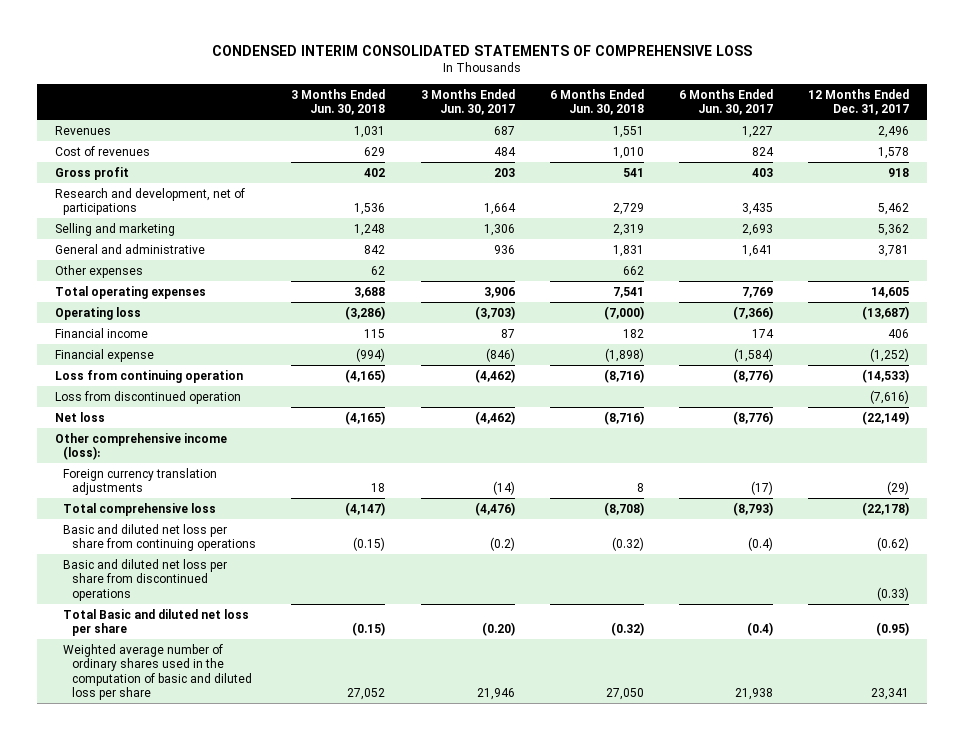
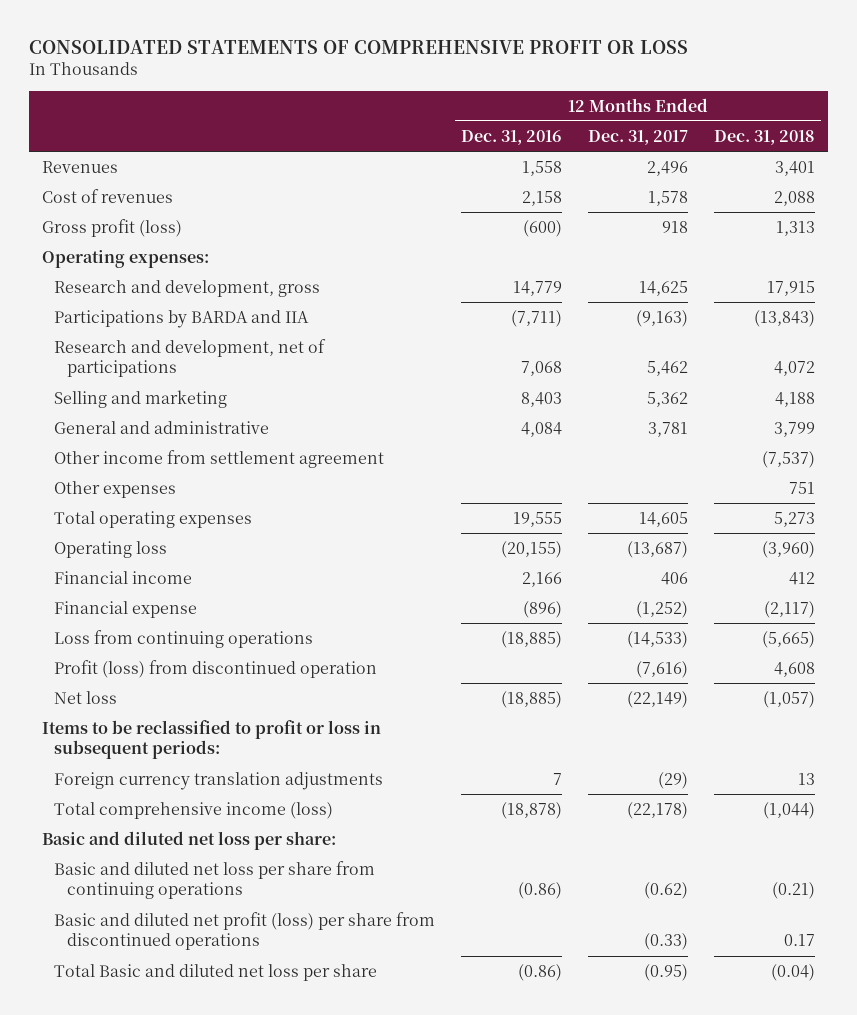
- CONDENSED INTERIM CONSOLIDATED STATEMENTS OF COMPREHENSIVE LOSS
+ CONSOLIDATED STATEMENTS OF COMPREHENSIVE PROFIT OR LOSS
- | 3 Months Ended Jun. 30, 2018 | 3 Months Ended Jun. 30, 2017 | 6 Months Ended Jun. 30, 2018 | 6 Months Ended Jun. 30, 2017 | 12 Months Ended Dec. 31, 2017
+ | 12 Months Ended Dec. 31, 2016 | 12 Months Ended Dec. 31, 2017 | 12 Months Ended Dec. 31, 2018
- Gross profit | 402 | 203 | 541 | 403 | 918
+ Gross profit (loss) | (600) | 918 | 1,313
+ Operating expenses:
+ Research and development, gross | 14,779 | 14,625 | 17,915
+ Participations by BARDA and IIA | (7,711) | (9,163) | (13,843)
+ Other income from settlement agreement | | | (7,537)
- Loss from continuing operation | (4,165) | (4,462) | (8,716) | (8,776) | (14,533)
- Loss from discontinued operation | | | | | (7,616)
+ Loss from continuing operations | (18,885) | (14,533) | (5,665)
+ Profit (loss) from discontinued operation | | (7,616) | 4,608
- Other comprehensive income (loss):
+ Items to be reclassified to profit or loss in subsequent periods:
- Total comprehensive loss | (4,147) | (4,476) | (8,708) | (8,793) | (22,178)
+ Total comprehensive income (loss) | (18,878) | (22,178) | (1,044)
+ Basic and diluted net loss per share:
- Basic and diluted net loss per share from discontinued operations | | | | | (0.33)
+ Basic and diluted net profit (loss) per share from discontinued operations | | (0.33) | 0.17
- Weighted average number of ordinary shares used in the computation of basic and diluted loss per share | 27,052 | 21,946 | 27,050 | 21,938 | 23,341

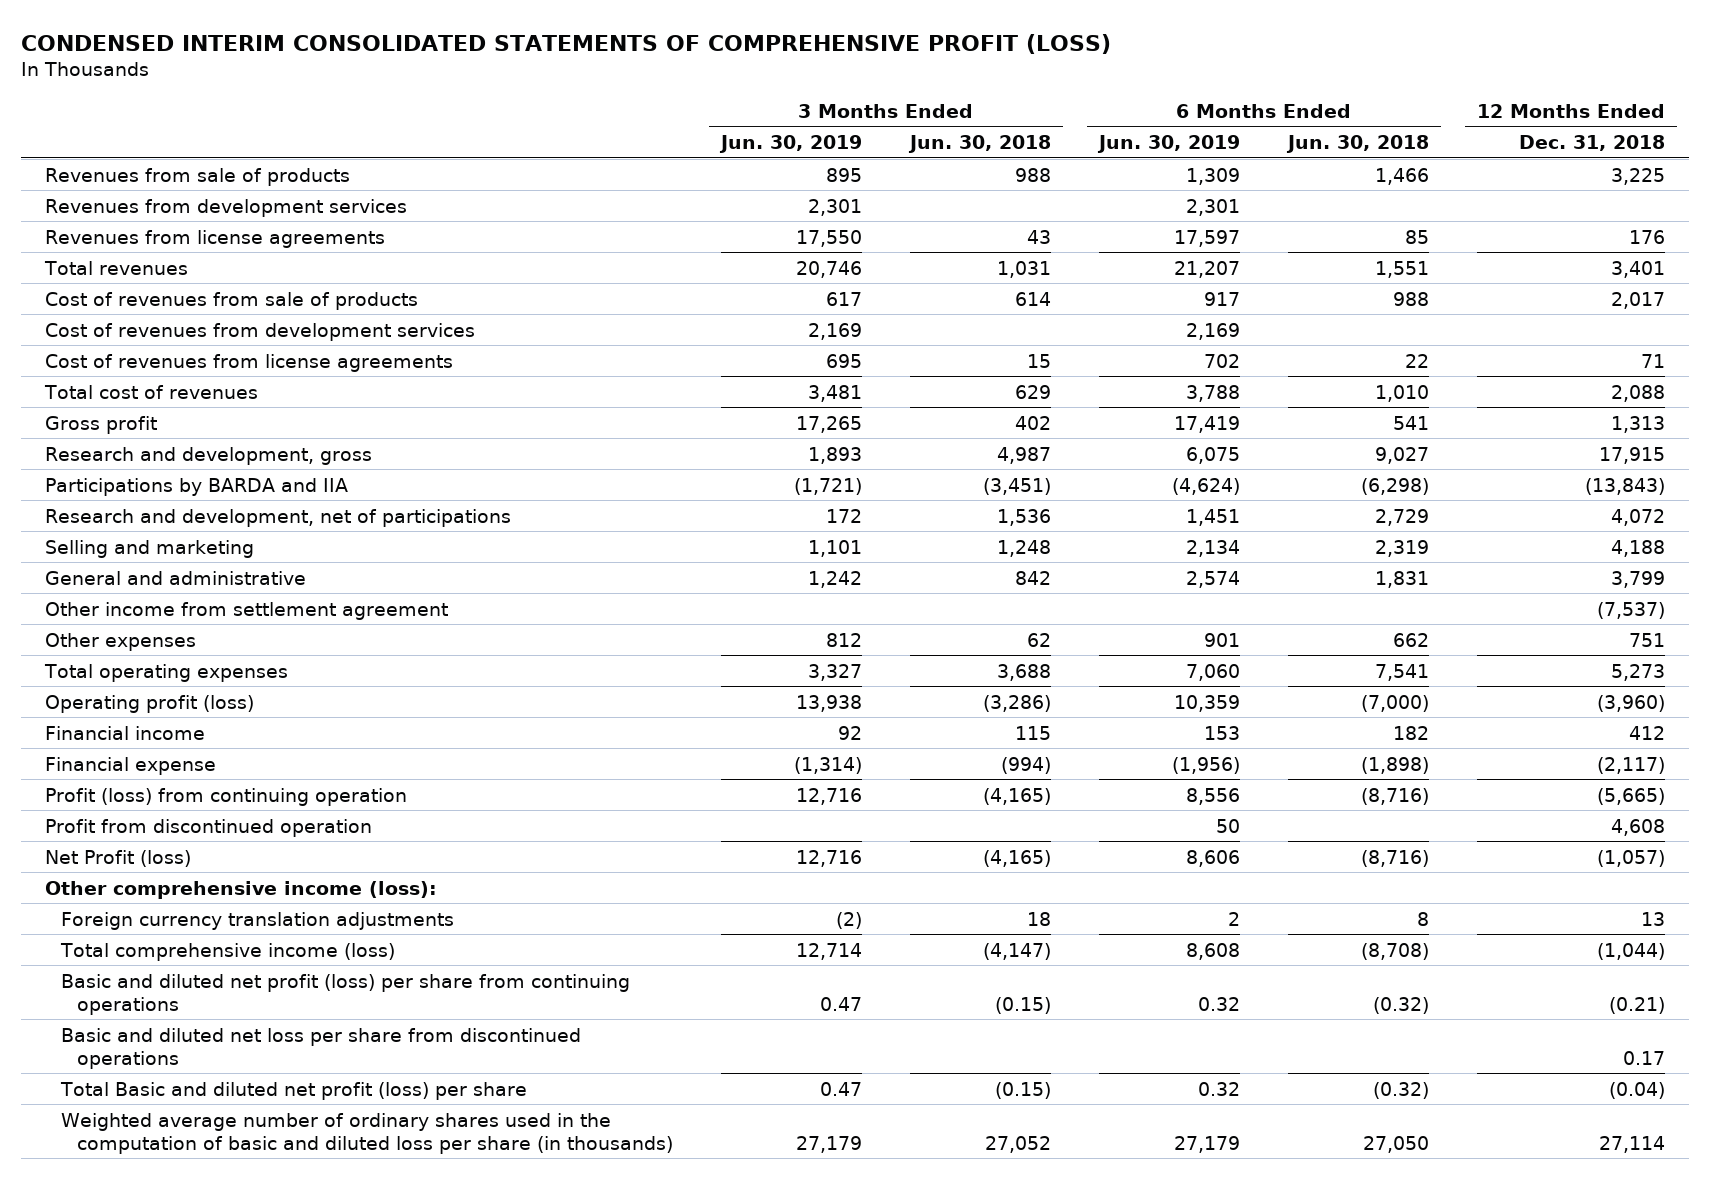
- CONSOLIDATED STATEMENTS OF COMPREHENSIVE PROFIT OR LOSS
+ CONDENSED INTERIM CONSOLIDATED STATEMENTS OF COMPREHENSIVE PROFIT (LOSS)
- | 12 Months Ended Dec. 31, 2016 | 12 Months Ended Dec. 31, 2017 | 12 Months Ended Dec. 31, 2018
+ | 3 Months Ended Jun. 30, 2019 | 3 Months Ended Jun. 30, 2018 | 6 Months Ended Jun. 30, 2019 | 6 Months Ended Jun. 30, 2018 | 12 Months Ended Dec. 31, 2018
- Revenues | 1,558 | 2,496 | 3,401
- Cost of revenues | 2,158 | 1,578 | 2,088
- Gross profit (loss) | (600) | 918 | 1,313
- Operating expenses:
+ Revenues from sale of products | 895 | 988 | 1,309 | 1,466 | 3,225
+ Revenues from development services | 2,301 | | 2,301 | |
+ Revenues from license agreements | 17,550 | 43 | 17,597 | 85 | 176
+ Total revenues | 20,746 | 1,031 | 21,207 | 1,551 | 3,401
+ Cost of revenues from sale of products | 617 | 614 | 917 | 988 | 2,017
+ Cost of revenues from development services | 2,169 | | 2,169 | |
+ Cost of revenues from license agreements | 695 | 15 | 702 | 22 | 71
+ Total cost of revenues | 3,481 | 629 | 3,788 | 1,010 | 2,088
+ Gross profit | 17,265 | 402 | 17,419 | 541 | 1,313
- Operating loss | (20,155) | (13,687) | (3,960)
+ Operating profit (loss) | 13,938 | (3,286) | 10,359 | (7,000) | (3,960)
- Loss from continuing operations | (18,885) | (14,533) | (5,665)
- Profit (loss) from discontinued operation | | (7,616) | 4,608
- Net loss | (18,885) | (22,149) | (1,057)
- Items to be reclassified to profit or loss in subsequent periods:
+ Profit (loss) from continuing operation | 12,716 | (4,165) | 8,556 | (8,716) | (5,665)
+ Profit from discontinued operation | | | 50 | | 4,608
+ Net Profit (loss) | 12,716 | (4,165) | 8,606 | (8,716) | (1,057)
+ Other comprehensive income (loss):
- Basic and diluted net loss per share:
- Basic and diluted net loss per share from continuing operations | (0.86) | (0.62) | (0.21)
- Basic and diluted net profit (loss) per share from discontinued operations | | (0.33) | 0.17
- Total Basic and diluted net loss per share | (0.86) | (0.95) | (0.04)
+ Basic and diluted net profit (loss) per share from continuing operations | 0.47 | (0.15) | 0.32 | (0.32) | (0.21)
+ Basic and diluted net loss per share from discontinued operations | | | | | 0.17
+ Total Basic and diluted net profit (loss) per share | 0.47 | (0.15) | 0.32 | (0.32) | (0.04)
+ Weighted average number of ordinary shares used in the computation of basic and diluted loss per share (in thousands) | 27,179 | 27,052 | 27,179 | 27,050 | 27,114

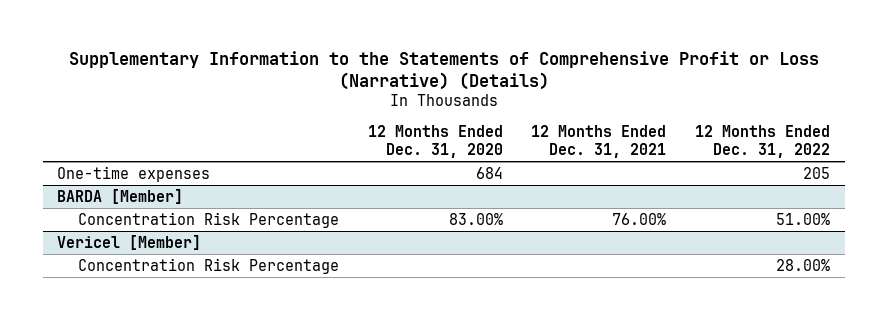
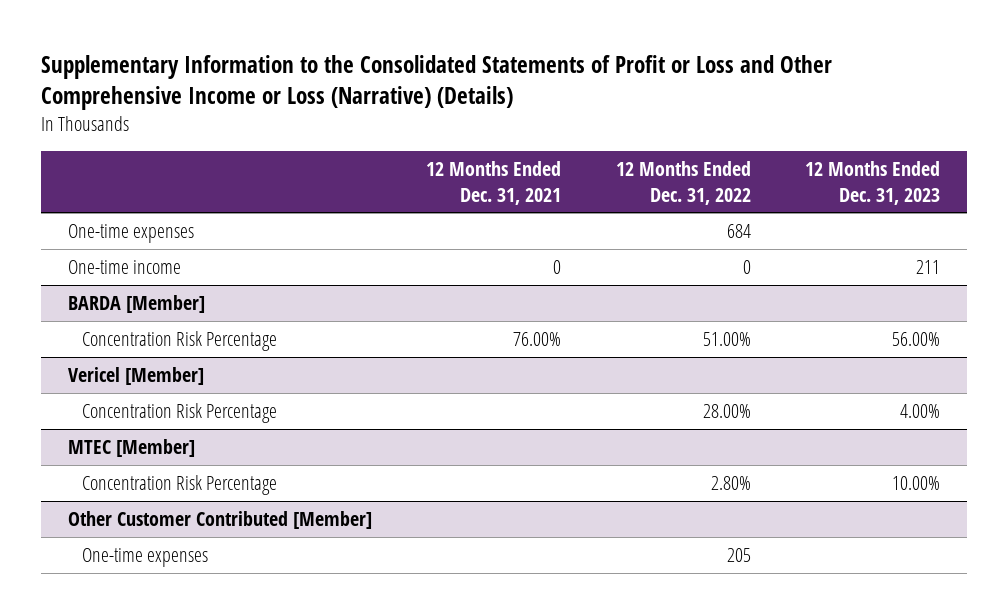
- Supplementary Information to the Statements of Comprehensive Profit or Loss (Narrative) (Details)
+ Supplementary Information to the Consolidated Statements of Profit or Loss and Other Comprehensive Income or Loss (Narrative) (Details)
- | 12 Months Ended Dec. 31, 2020 | 12 Months Ended Dec. 31, 2021 | 12 Months Ended Dec. 31, 2022
+ | 12 Months Ended Dec. 31, 2021 | 12 Months Ended Dec. 31, 2022 | 12 Months Ended Dec. 31, 2023
- One-time expenses | 684 | | 205
+ One-time expenses | | 684 |
+ One-time income | 0 | 0 | 211
+ MTEC [Member]
+ Concentration Risk Percentage | | 2.80% | 10.00%
+ Other Customer Contributed [Member]
+ One-time expenses | | 205 |

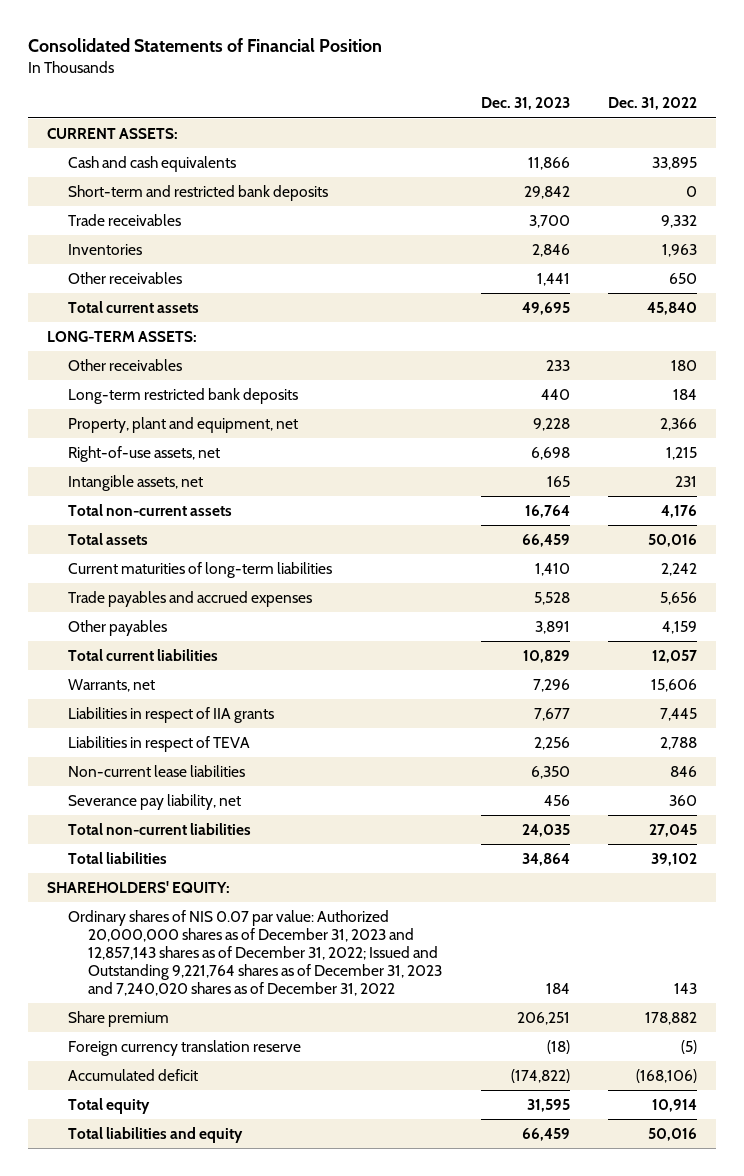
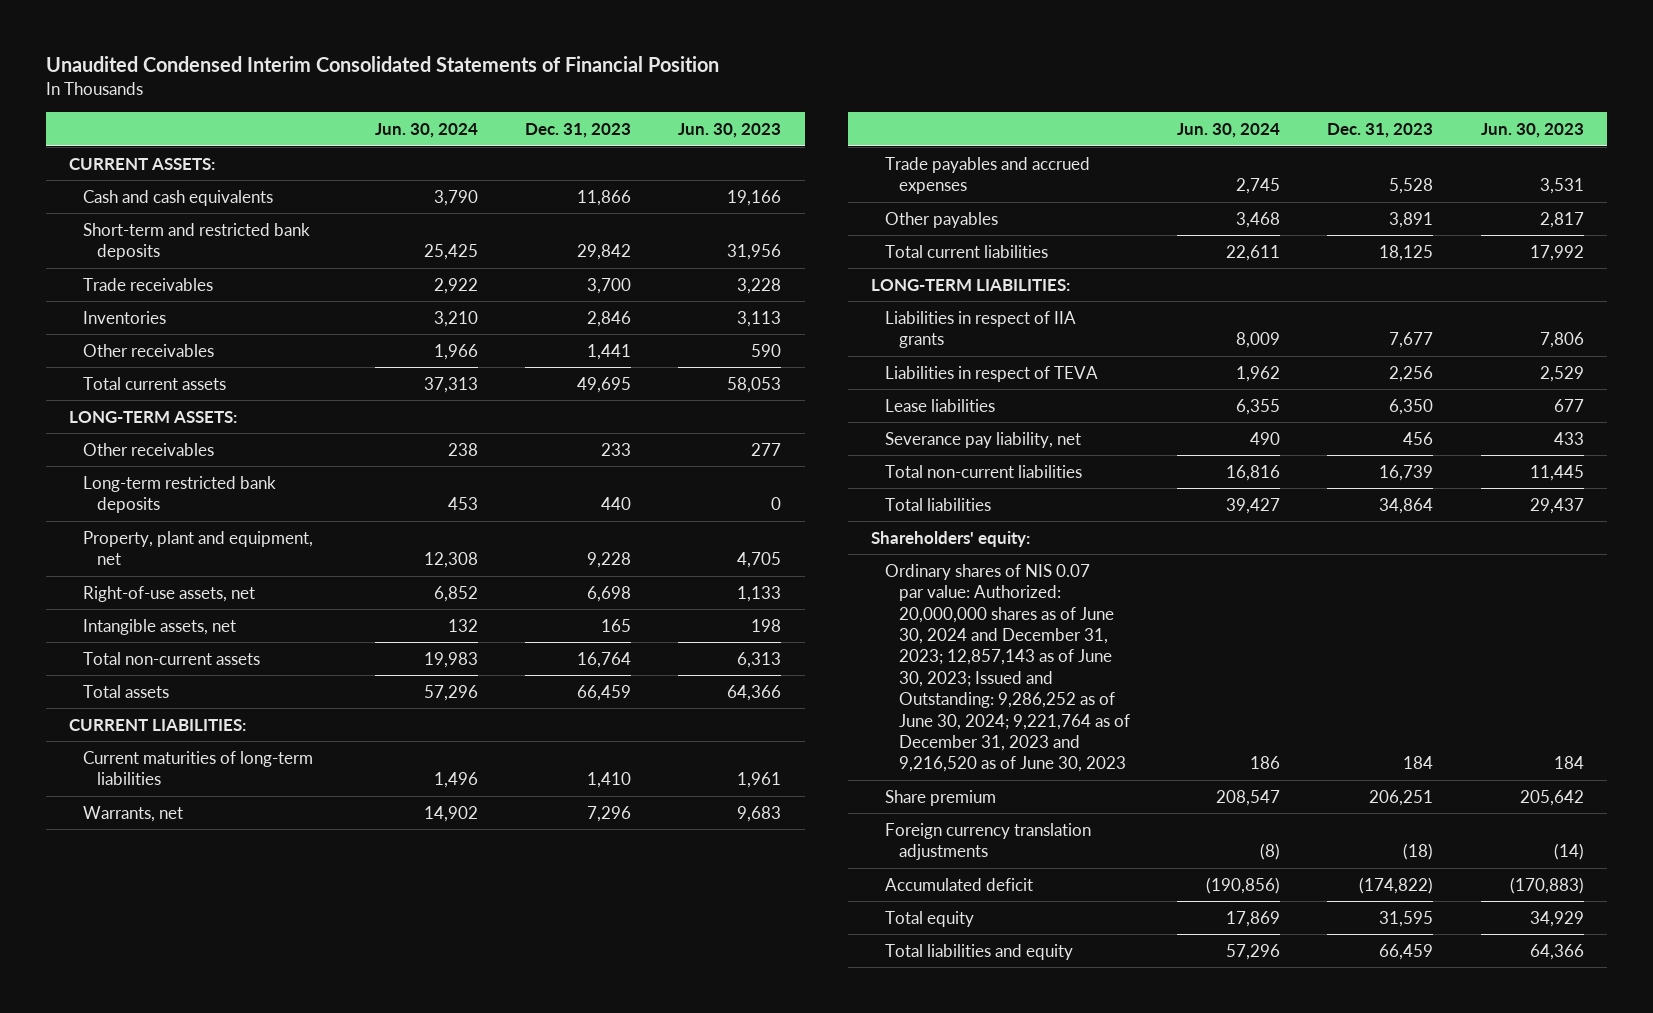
- Consolidated Statements of Financial Position
+ Unaudited Condensed Interim Consolidated Statements of Financial Position
- | Dec. 31, 2023 | Dec. 31, 2022
+ | Jun. 30, 2024 | Dec. 31, 2023 | Jun. 30, 2023
+ CURRENT LIABILITIES:
moved up: Warrants, net | 14,902 | 7,296 | 9,683
- Total current liabilities | 10,829 | 12,057
+ Total current liabilities | 22,611 | 18,125 | 17,992
+ LONG-TERM LIABILITIES:
- Non-current lease liabilities | 6,350 | 846
+ Lease liabilities | 6,355 | 6,350 | 677
- Total non-current liabilities | 24,035 | 27,045
+ Total non-current liabilities | 16,816 | 16,739 | 11,445
- SHAREHOLDERS' EQUITY:
- Ordinary shares of NIS 0.07 par value: Authorized 20,000,000 shares as of December 31, 2023 and 12,857,143 shares as of December 31, 2022; Issued and Outstanding 9,221,764 shares as of December 31, 2023 and 7,240,020 shares as of December 31, 2022 | 184 | 143
+ Shareholders' equity:
+ Ordinary shares of NIS 0.07 par value: Authorized: 20,000,000 shares as of June 30, 2024 and December 31, 2023; 12,857,143 as of June 30, 2023; Issued and Outstanding: 9,286,252 as of June 30, 2024; 9,221,764 as of December 31, 2023 and 9,216,520 as of June 30, 2023 | 186 | 184 | 184
- Foreign currency translation reserve | (18) | (5)
+ Foreign currency translation adjustments | (8) | (18) | (14)

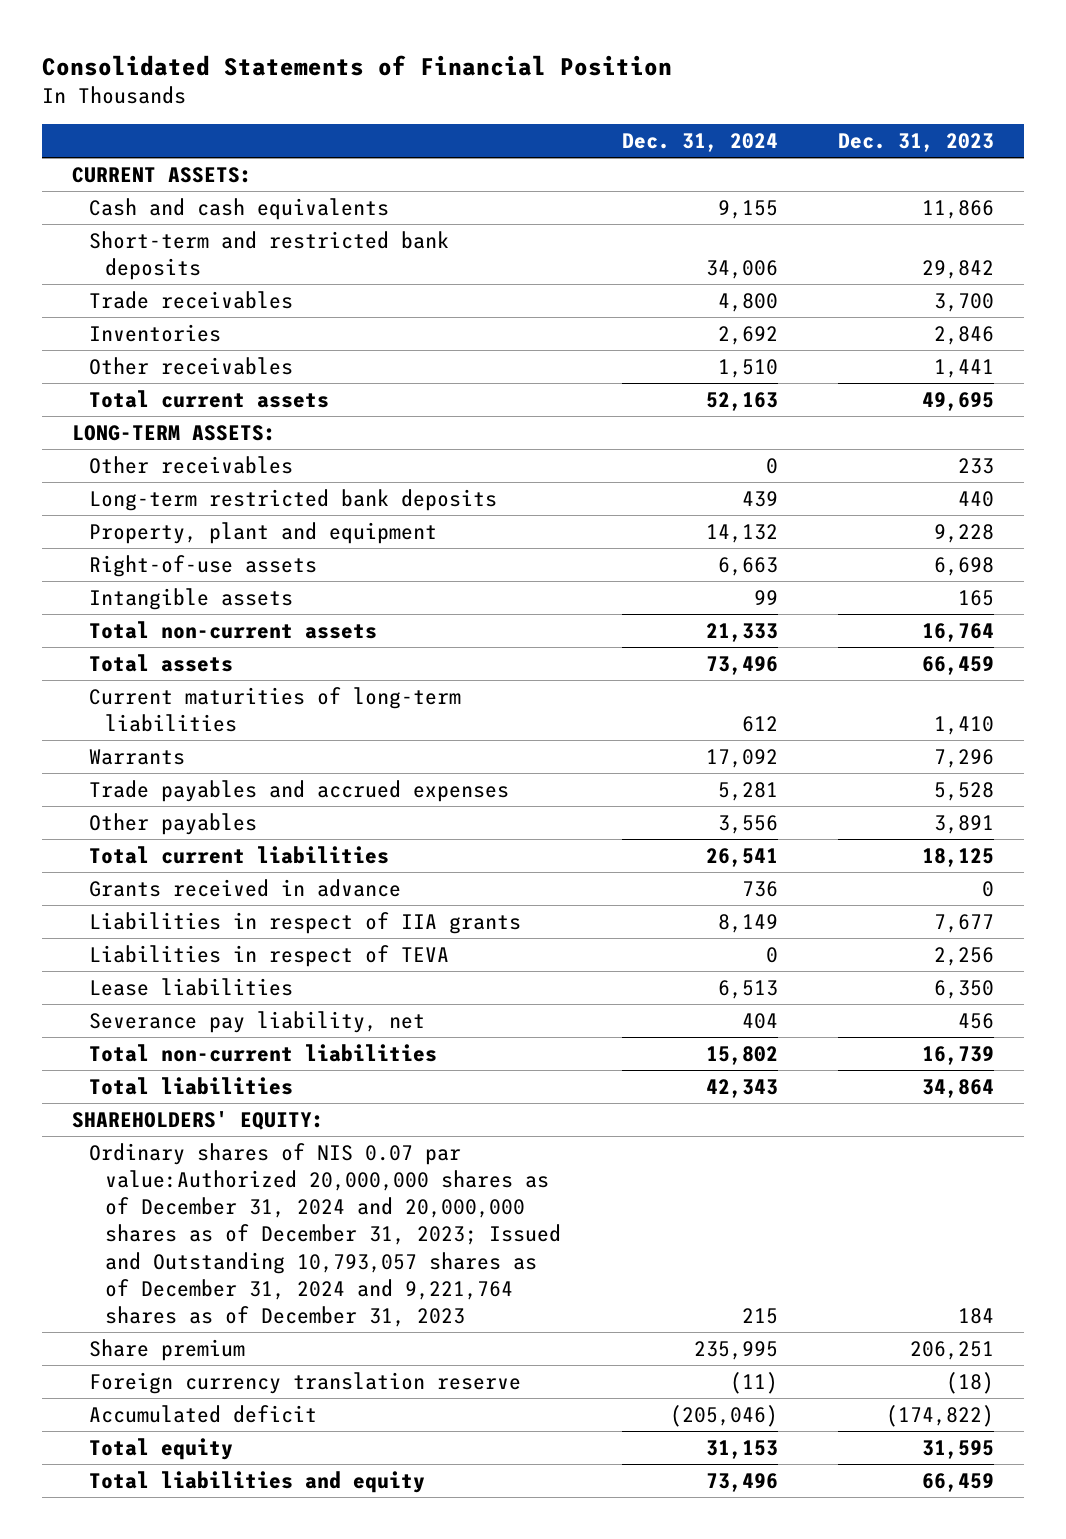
- Unaudited Condensed Interim Consolidated Statements of Financial Position
+ Consolidated Statements of Financial Position
- | Jun. 30, 2024 | Dec. 31, 2023 | Jun. 30, 2023
+ | Dec. 31, 2024 | Dec. 31, 2023
- Property, plant and equipment, net | 12,308 | 9,228 | 4,705
- Right-of-use assets, net | 6,852 | 6,698 | 1,133
- Intangible assets, net | 132 | 165 | 198
+ Property, plant and equipment | 14,132 | 9,228
+ Right-of-use assets | 6,663 | 6,698
+ Intangible assets | 99 | 165
- CURRENT LIABILITIES:
- Warrants, net | 14,902 | 7,296 | 9,683
+ Warrants | 17,092 | 7,296
- LONG-TERM LIABILITIES:
+ Grants received in advance | 736 | 0
- Shareholders' equity:
- Ordinary shares of NIS 0.07 par value: Authorized: 20,000,000 shares as of June 30, 2024 and December 31, 2023; 12,857,143 as of June 30, 2023; Issued and Outstanding: 9,286,252 as of June 30, 2024; 9,221,764 as of December 31, 2023 and 9,216,520 as of June 30, 2023 | 186 | 184 | 184
+ SHAREHOLDERS' EQUITY:
+ Ordinary shares of NIS 0.07 par value:Authorized 20,000,000 shares as of December 31, 2024 and 20,000,000 shares as of December 31, 2023; Issued and Outstanding 10,793,057 shares as of December 31, 2024 and 9,221,764 shares as of December 31, 2023 | 215 | 184
- Foreign currency translation adjustments | (8) | (18) | (14)
+ Foreign currency translation reserve | (11) | (18)

